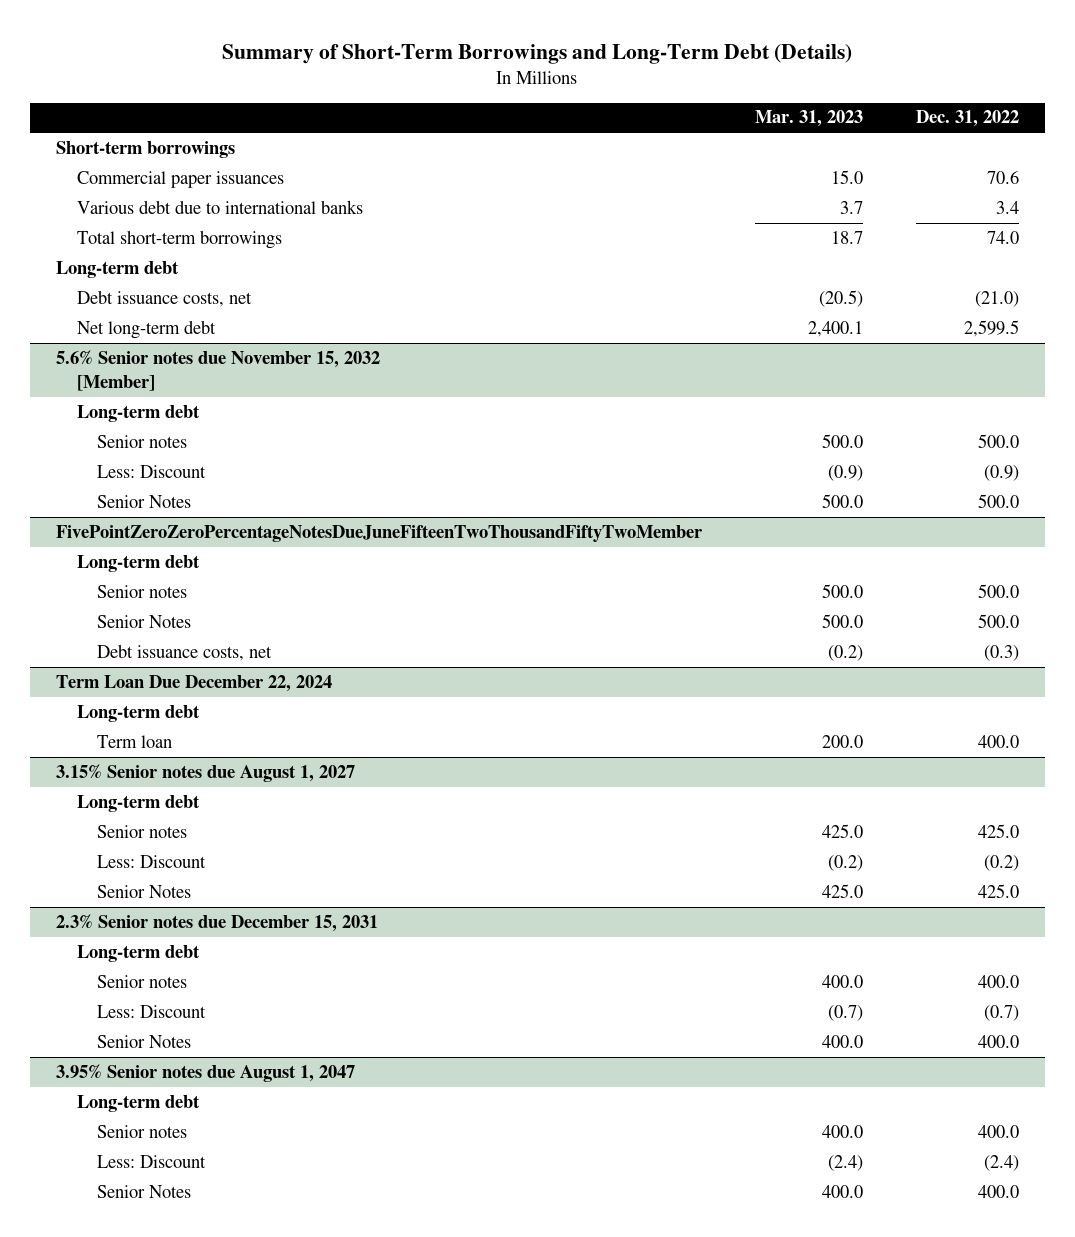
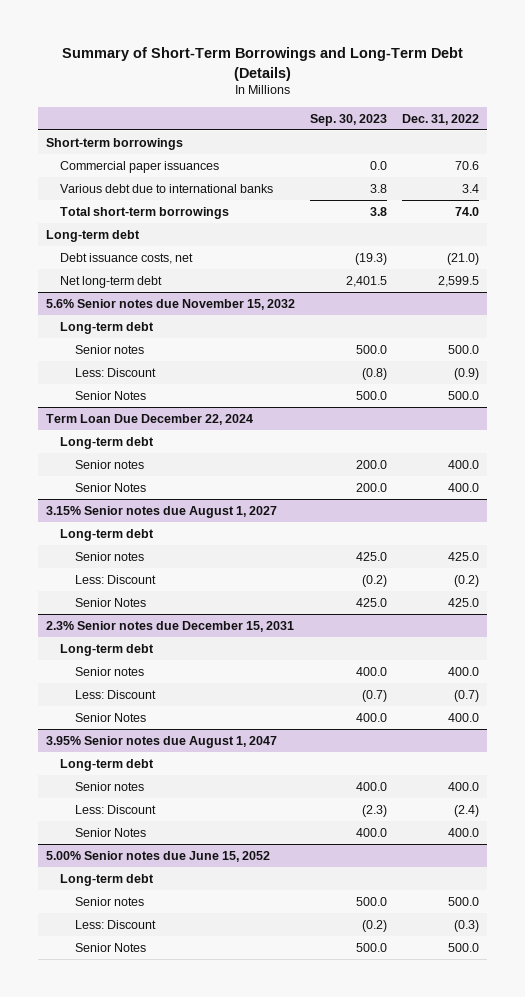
- | Mar. 31, 2023 | Dec. 31, 2022
+ | Sep. 30, 2023 | Dec. 31, 2022
- 5.6% Senior notes due November 15, 2032 [Member]
+ 5.6% Senior notes due November 15, 2032
- FivePointZeroZeroPercentageNotesDueJuneFifteenTwoThousandFiftyTwoMember
- Long-term debt
- Senior notes | 500.0 | 500.0
- Senior Notes | 500.0 | 500.0
- Debt issuance costs, net | (0.2) | (0.3)
@ Term Loan Due December 22, 2024
- Term loan | 200.0 | 400.0
+ Senior notes | 200.0 | 400.0
+ Senior Notes | 200.0 | 400.0
+ 5.00% Senior notes due June 15, 2052
+ Long-term debt
+ Senior notes | 500.0 | 500.0
+ Less: Discount | (0.2) | (0.3)
+ Senior Notes | 500.0 | 500.0

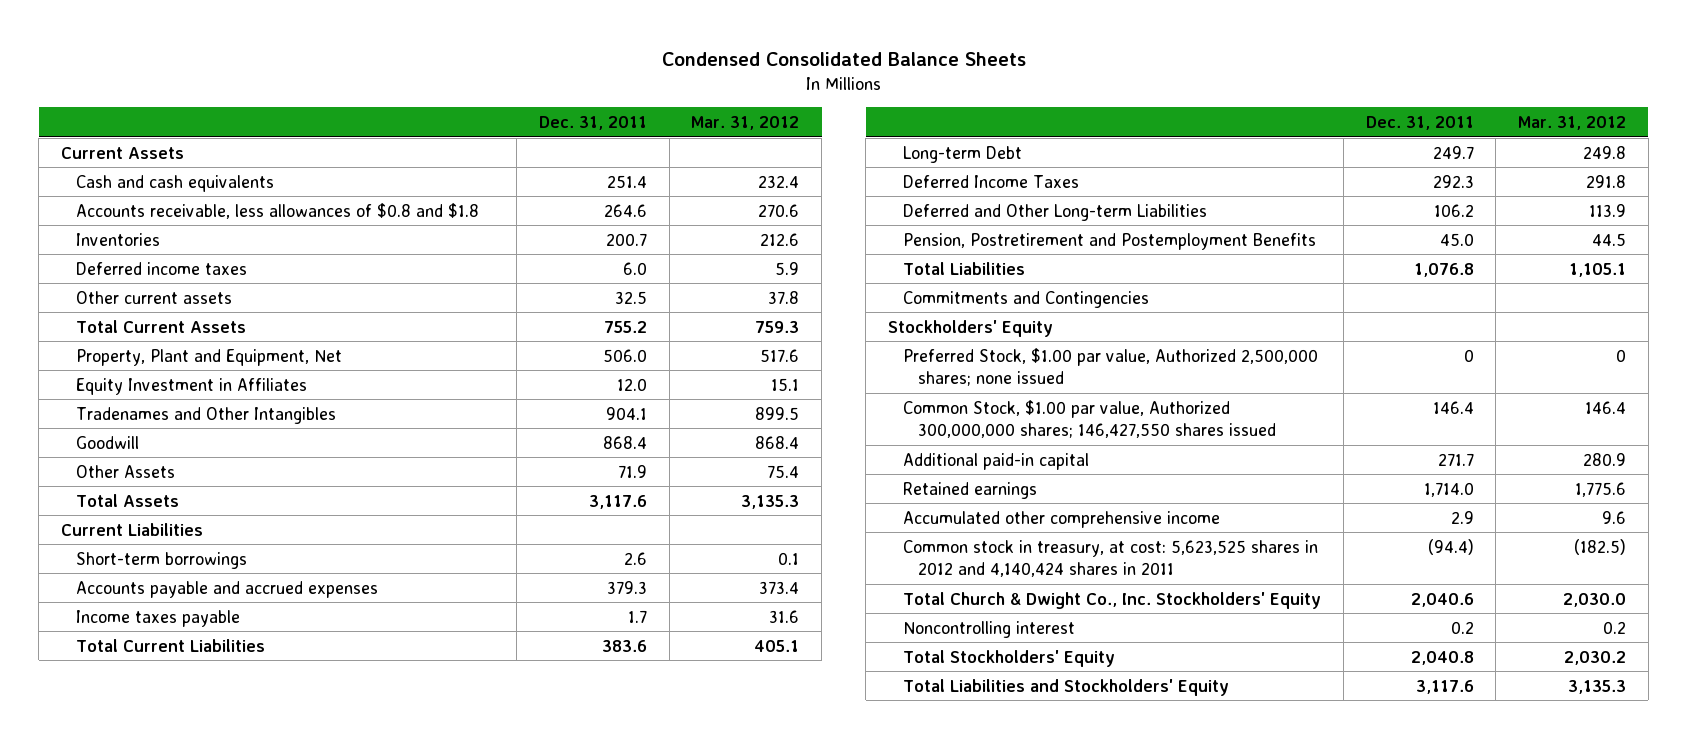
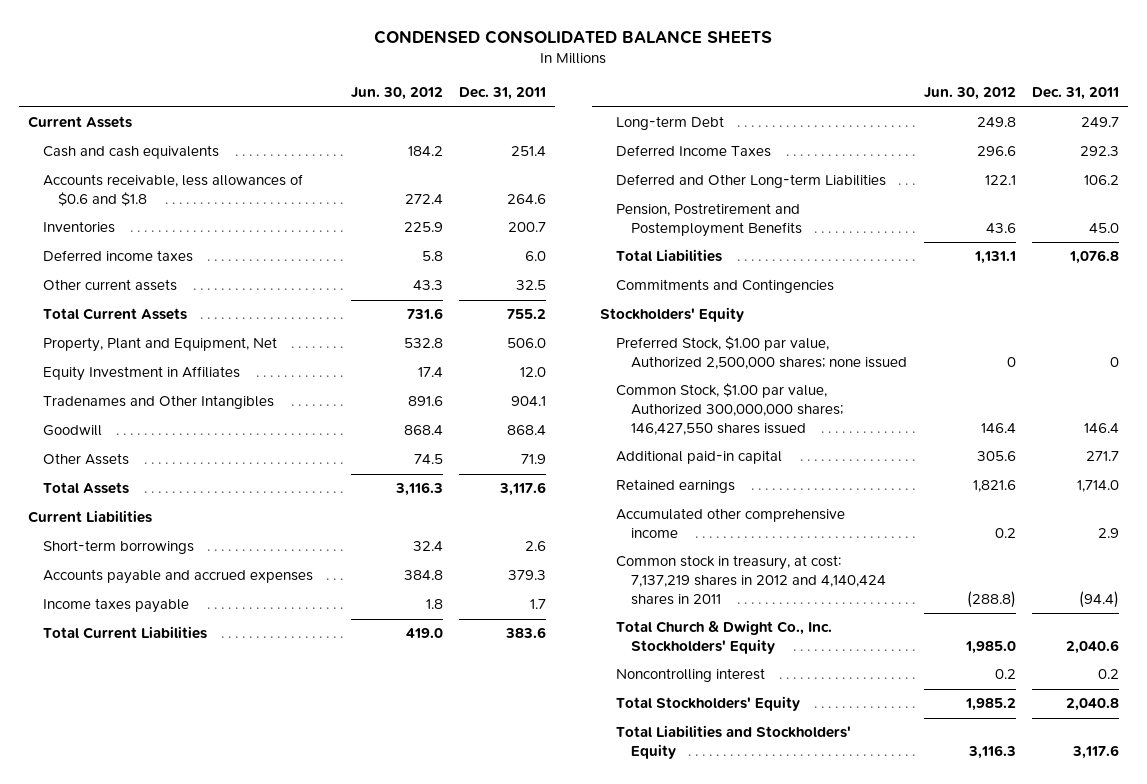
- Condensed Consolidated Balance Sheets
+ CONDENSED CONSOLIDATED BALANCE SHEETS
- | Dec. 31, 2011 | Mar. 31, 2012
+ | Jun. 30, 2012 | Dec. 31, 2011
- Accounts receivable, less allowances of $0.8 and $1.8 | 264.6 | 270.6
+ Accounts receivable, less allowances of $0.6 and $1.8 | 272.4 | 264.6
- Common stock in treasury, at cost: 5,623,525 shares in 2012 and 4,140,424 shares in 2011 | (94.4) | (182.5)
+ Common stock in treasury, at cost: 7,137,219 shares in 2012 and 4,140,424 shares in 2011 | (288.8) | (94.4)

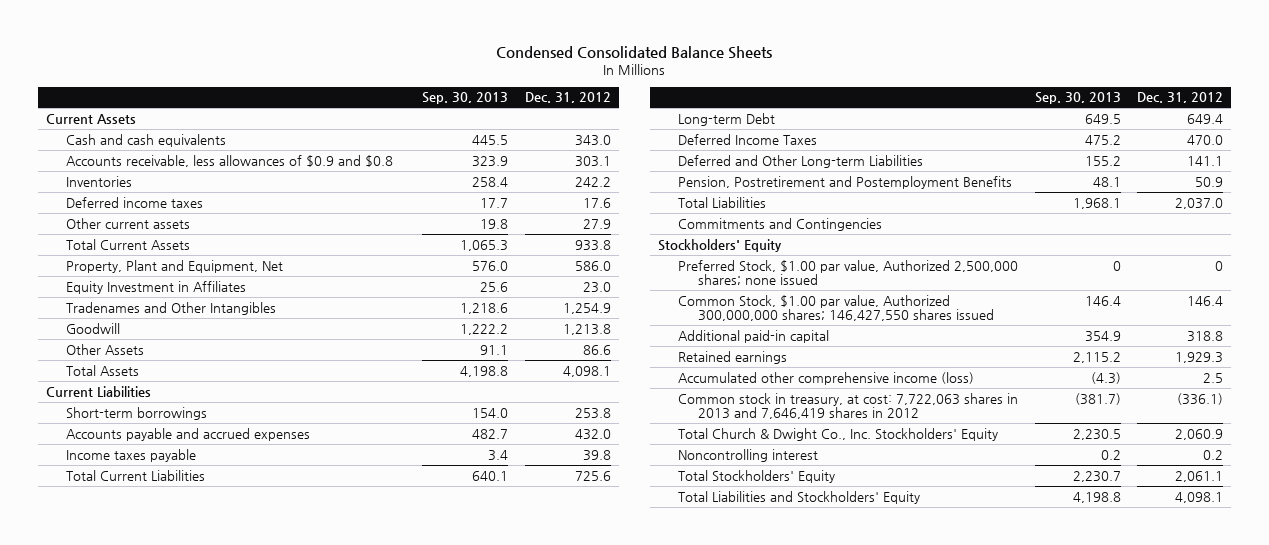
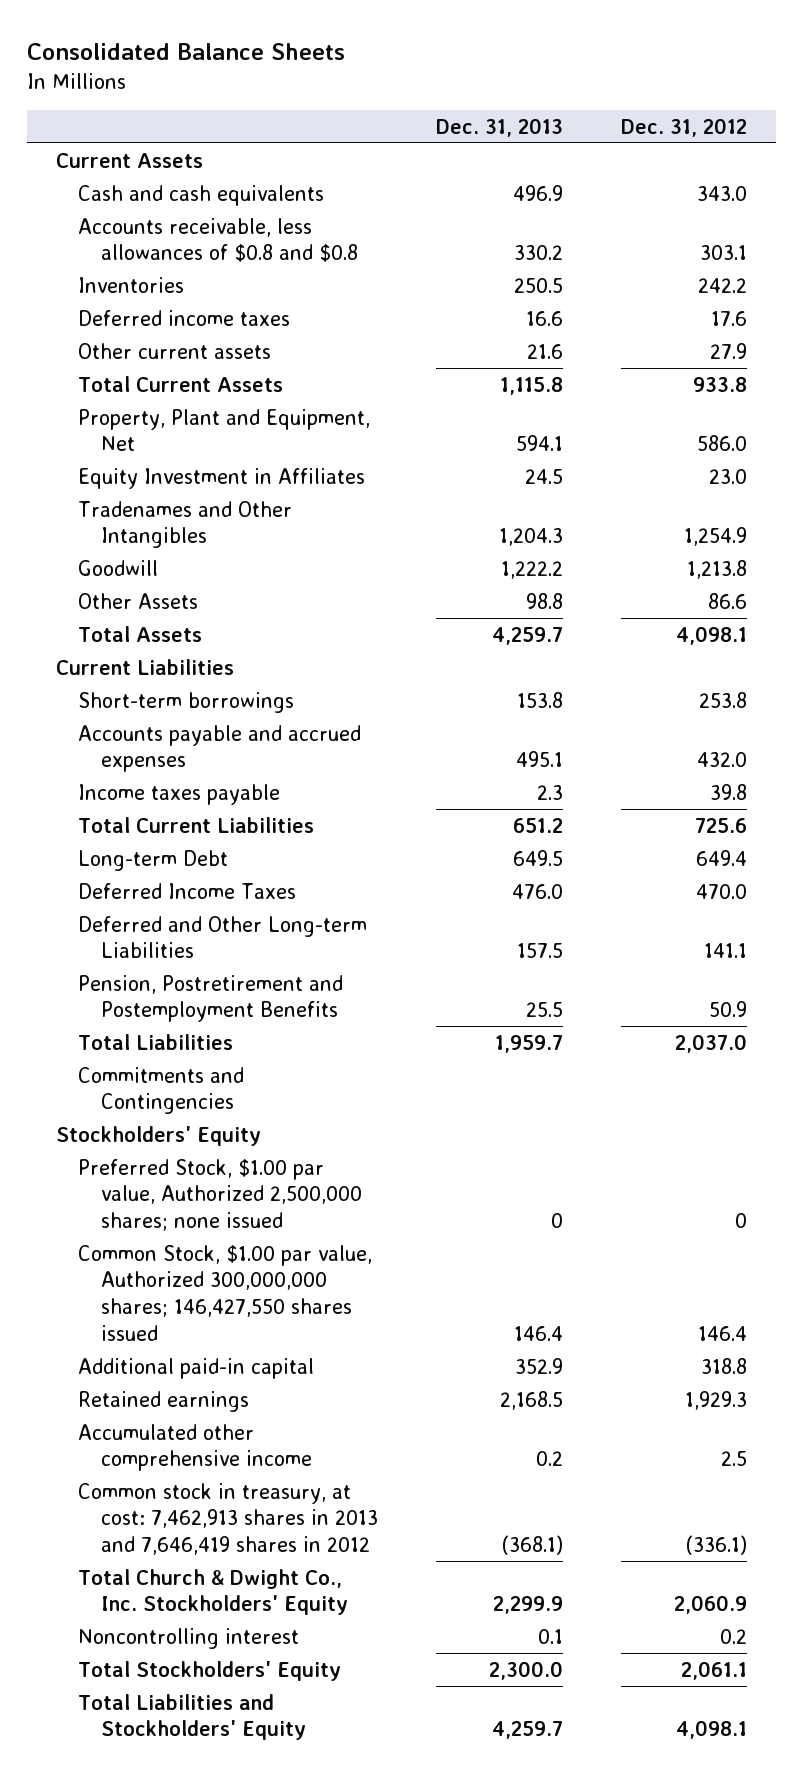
- Condensed Consolidated Balance Sheets
+ Consolidated Balance Sheets
- | Sep. 30, 2013 | Dec. 31, 2012
+ | Dec. 31, 2013 | Dec. 31, 2012
- Accounts receivable, less allowances of $0.9 and $0.8 | 323.9 | 303.1
+ Accounts receivable, less allowances of $0.8 and $0.8 | 330.2 | 303.1
- Accumulated other comprehensive income (loss) | (4.3) | 2.5
- Common stock in treasury, at cost: 7,722,063 shares in 2013 and 7,646,419 shares in 2012 | (381.7) | (336.1)
+ Accumulated other comprehensive income | 0.2 | 2.5
+ Common stock in treasury, at cost: 7,462,913 shares in 2013 and 7,646,419 shares in 2012 | (368.1) | (336.1)

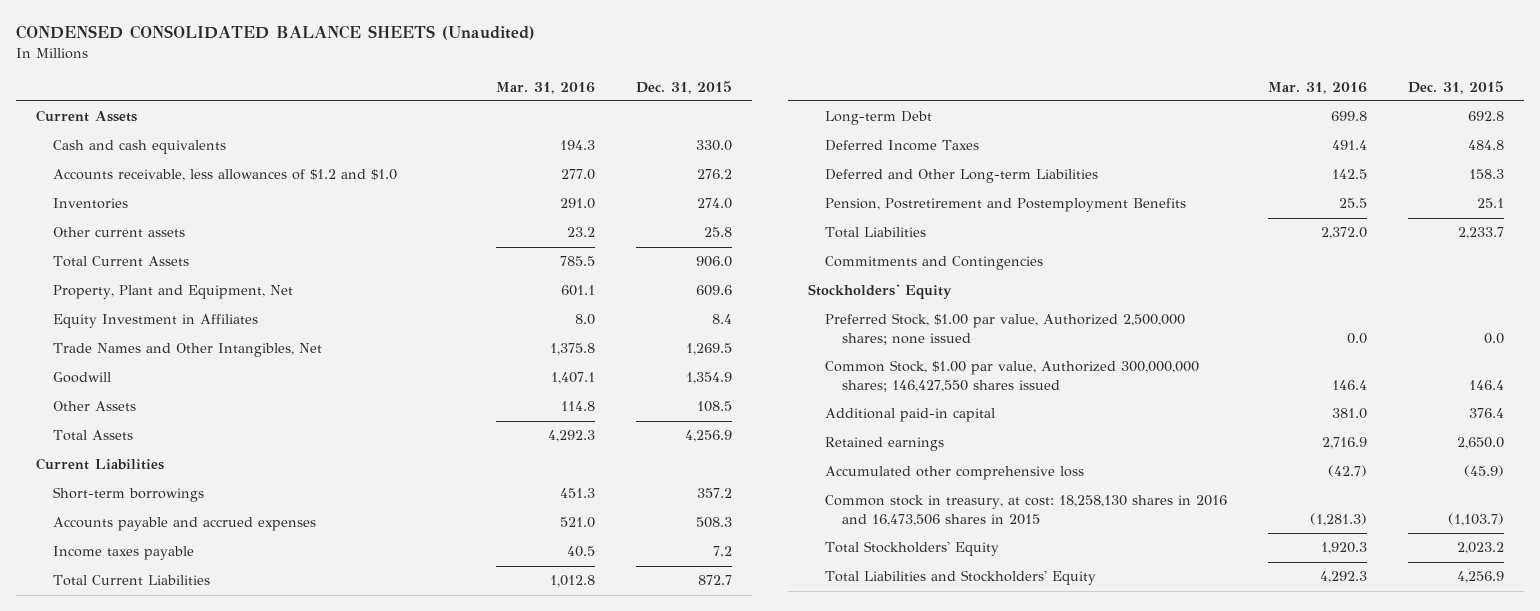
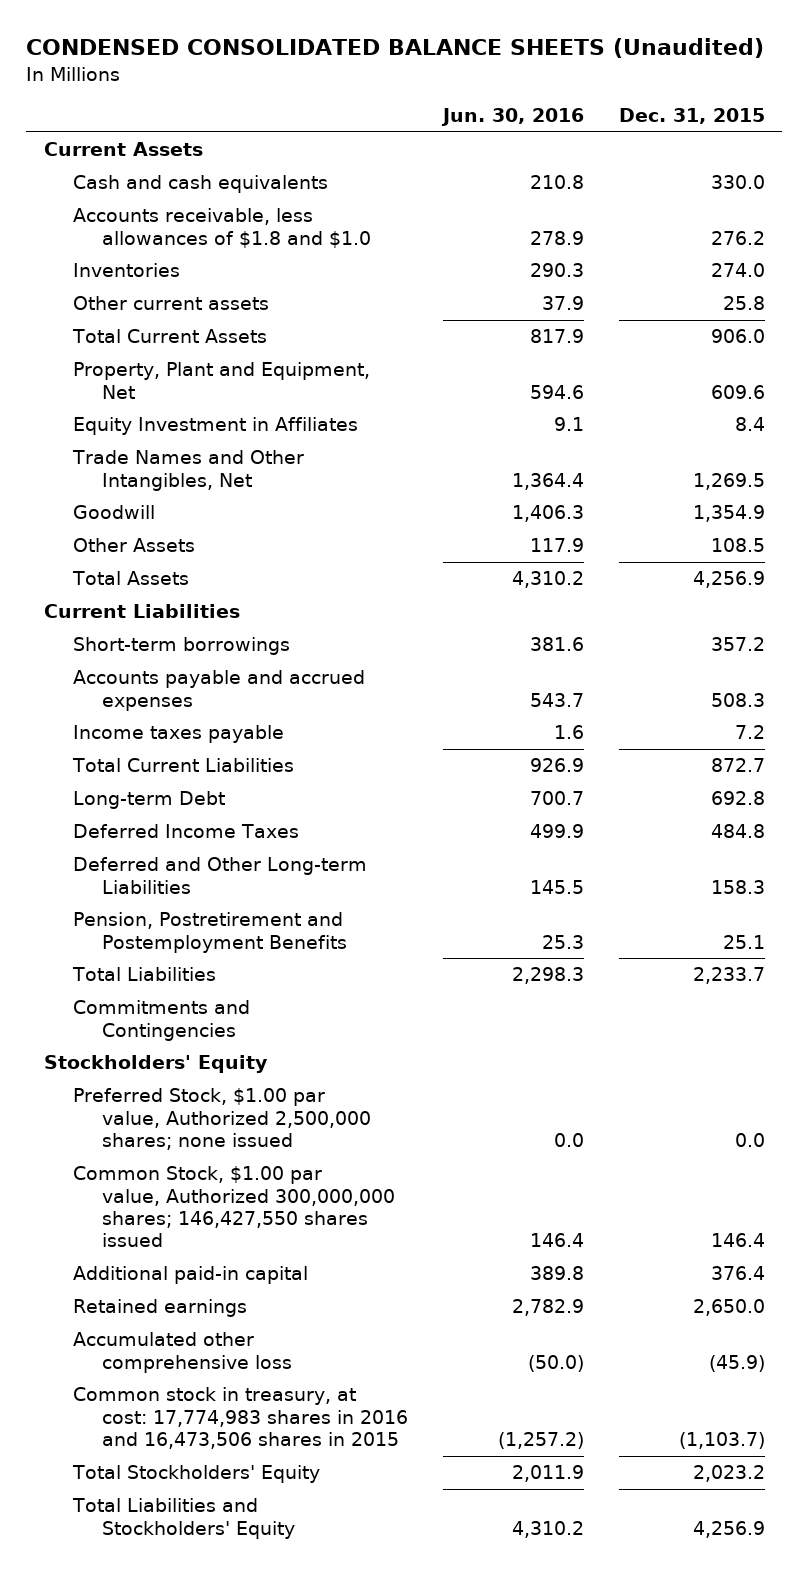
- | Mar. 31, 2016 | Dec. 31, 2015
+ | Jun. 30, 2016 | Dec. 31, 2015
- Accounts receivable, less allowances of $1.2 and $1.0 | 277.0 | 276.2
+ Accounts receivable, less allowances of $1.8 and $1.0 | 278.9 | 276.2
- Common stock in treasury, at cost: 18,258,130 shares in 2016 and 16,473,506 shares in 2015 | (1,281.3) | (1,103.7)
+ Common stock in treasury, at cost: 17,774,983 shares in 2016 and 16,473,506 shares in 2015 | (1,257.2) | (1,103.7)

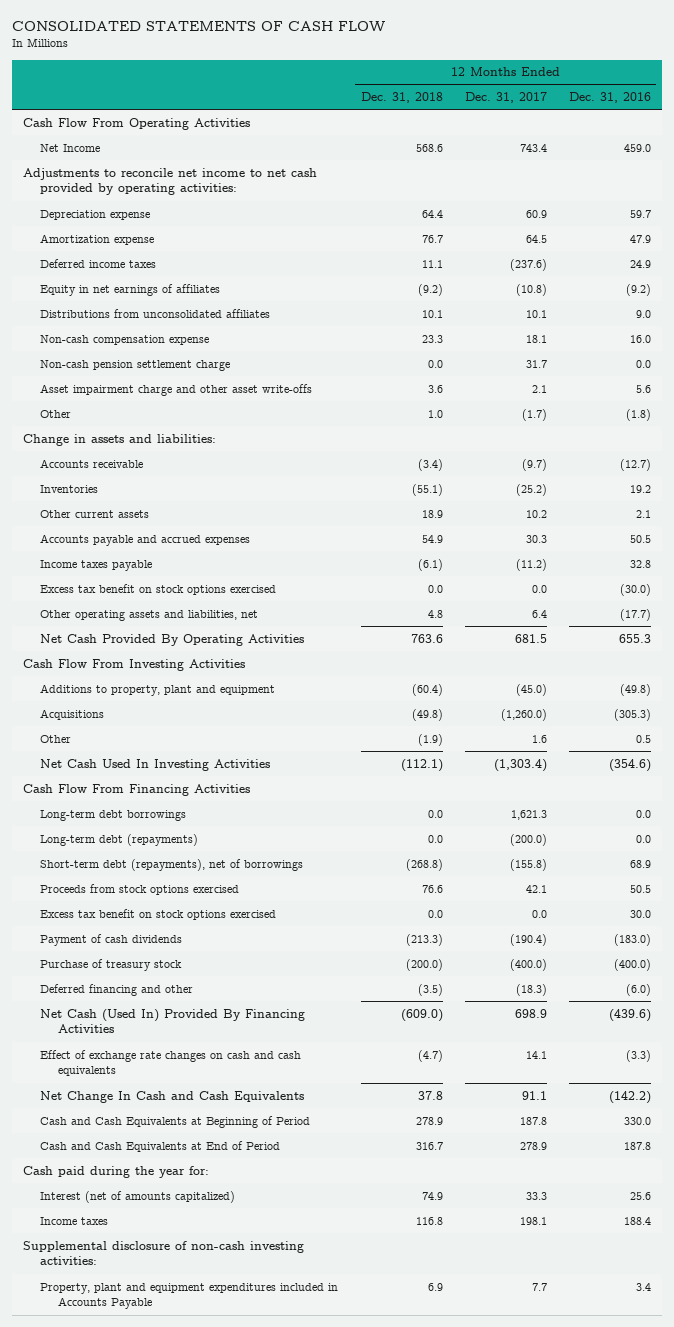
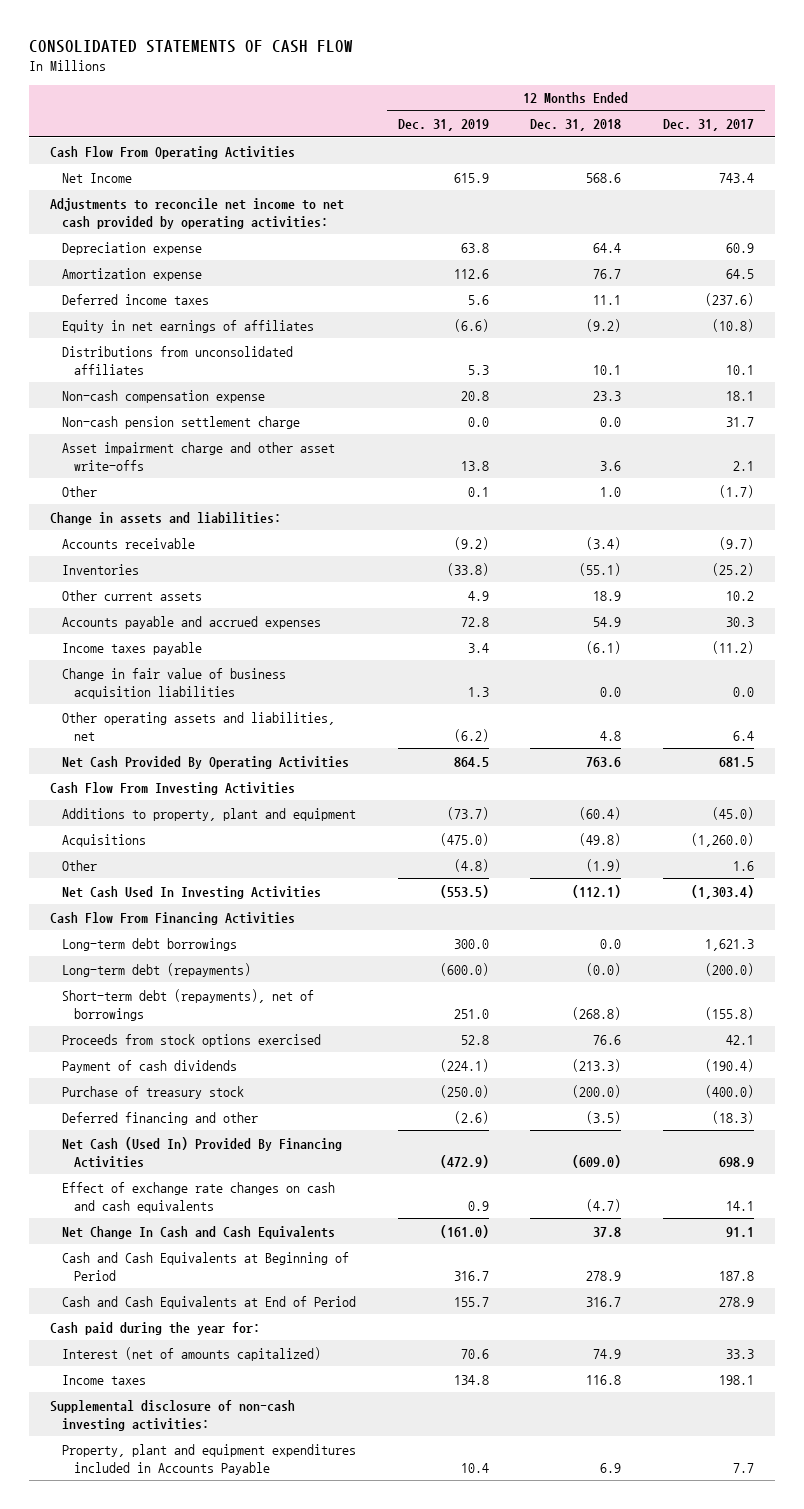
- | 12 Months Ended Dec. 31, 2018 | 12 Months Ended Dec. 31, 2017 | 12 Months Ended Dec. 31, 2016
+ | 12 Months Ended Dec. 31, 2019 | 12 Months Ended Dec. 31, 2018 | 12 Months Ended Dec. 31, 2017
- Excess tax benefit on stock options exercised | 0.0 | 0.0 | (30.0)
+ Change in fair value of business acquisition liabilities | 1.3 | 0.0 | 0.0
- Long-term debt (repayments) | 0.0 | (200.0) | 0.0
+ Long-term debt (repayments) | (600.0) | (0.0) | (200.0)
- Excess tax benefit on stock options exercised | 0.0 | 0.0 | 30.0

